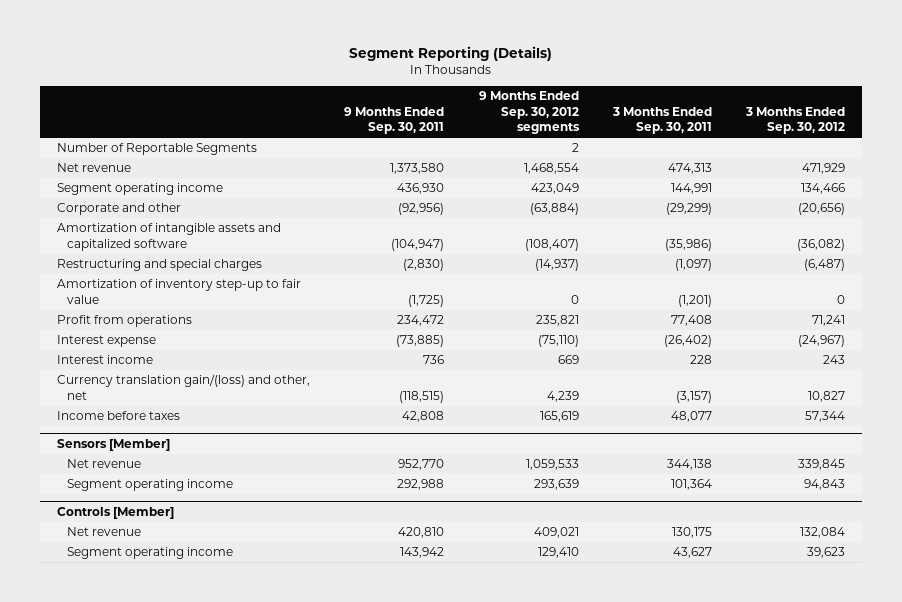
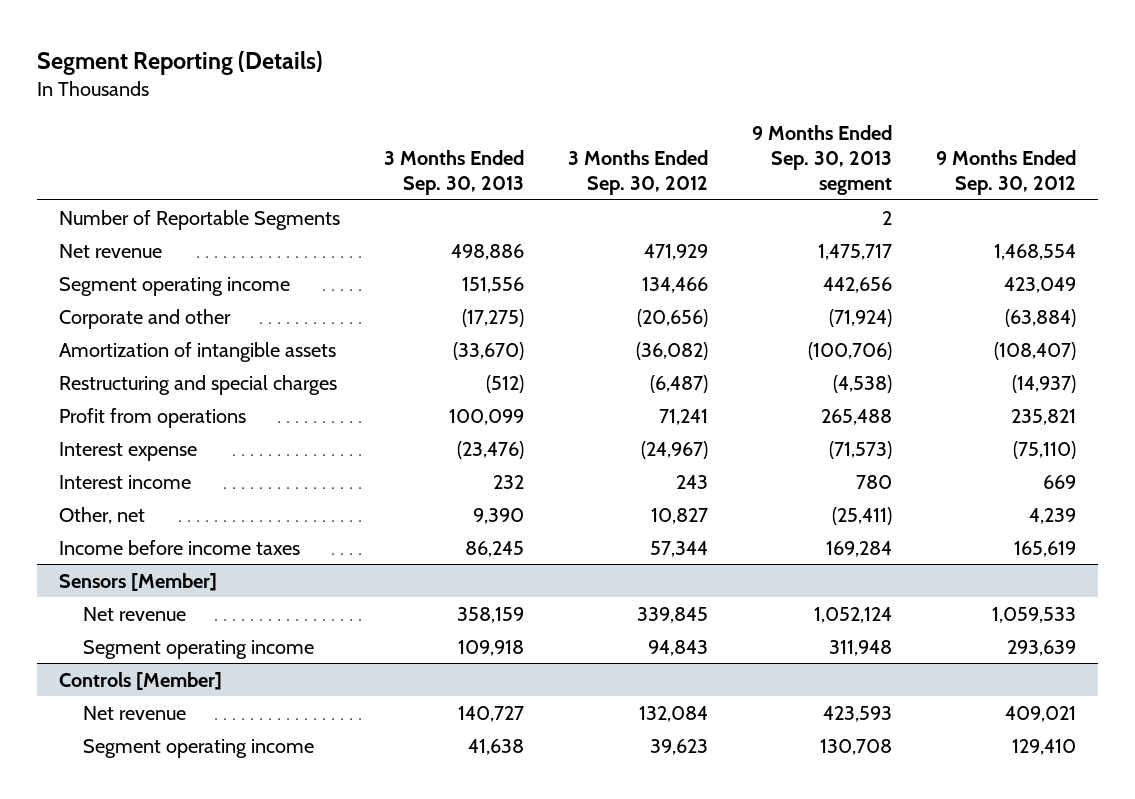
- | 9 Months Ended Sep. 30, 2011 | 9 Months Ended Sep. 30, 2012 segments | 3 Months Ended Sep. 30, 2011 | 3 Months Ended Sep. 30, 2012
+ | 3 Months Ended Sep. 30, 2013 | 3 Months Ended Sep. 30, 2012 | 9 Months Ended Sep. 30, 2013 segment | 9 Months Ended Sep. 30, 2012
- Amortization of intangible assets and capitalized software | (104,947) | (108,407) | (35,986) | (36,082)
+ Amortization of intangible assets | (33,670) | (36,082) | (100,706) | (108,407)
- Amortization of inventory step-up to fair value | (1,725) | 0 | (1,201) | 0
- Currency translation gain/(loss) and other, net | (118,515) | 4,239 | (3,157) | 10,827
- Income before taxes | 42,808 | 165,619 | 48,077 | 57,344
+ Other, net | 9,390 | 10,827 | (25,411) | 4,239
+ Income before income taxes | 86,245 | 57,344 | 169,284 | 165,619

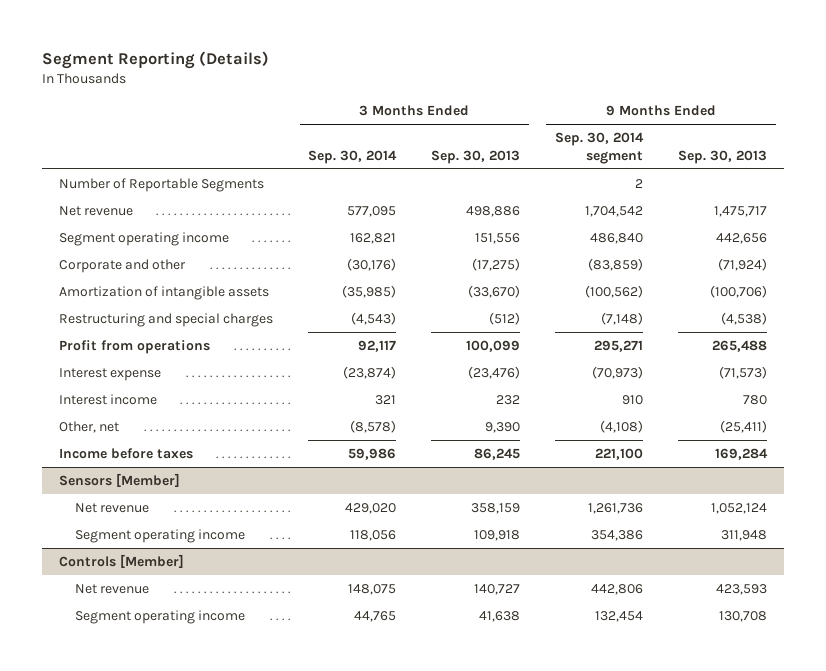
- | 3 Months Ended Sep. 30, 2013 | 3 Months Ended Sep. 30, 2012 | 9 Months Ended Sep. 30, 2013 segment | 9 Months Ended Sep. 30, 2012
+ | 3 Months Ended Sep. 30, 2014 | 3 Months Ended Sep. 30, 2013 | 9 Months Ended Sep. 30, 2014 segment | 9 Months Ended Sep. 30, 2013
- Income before income taxes | 86,245 | 57,344 | 169,284 | 165,619
+ Income before taxes | 59,986 | 86,245 | 221,100 | 169,284

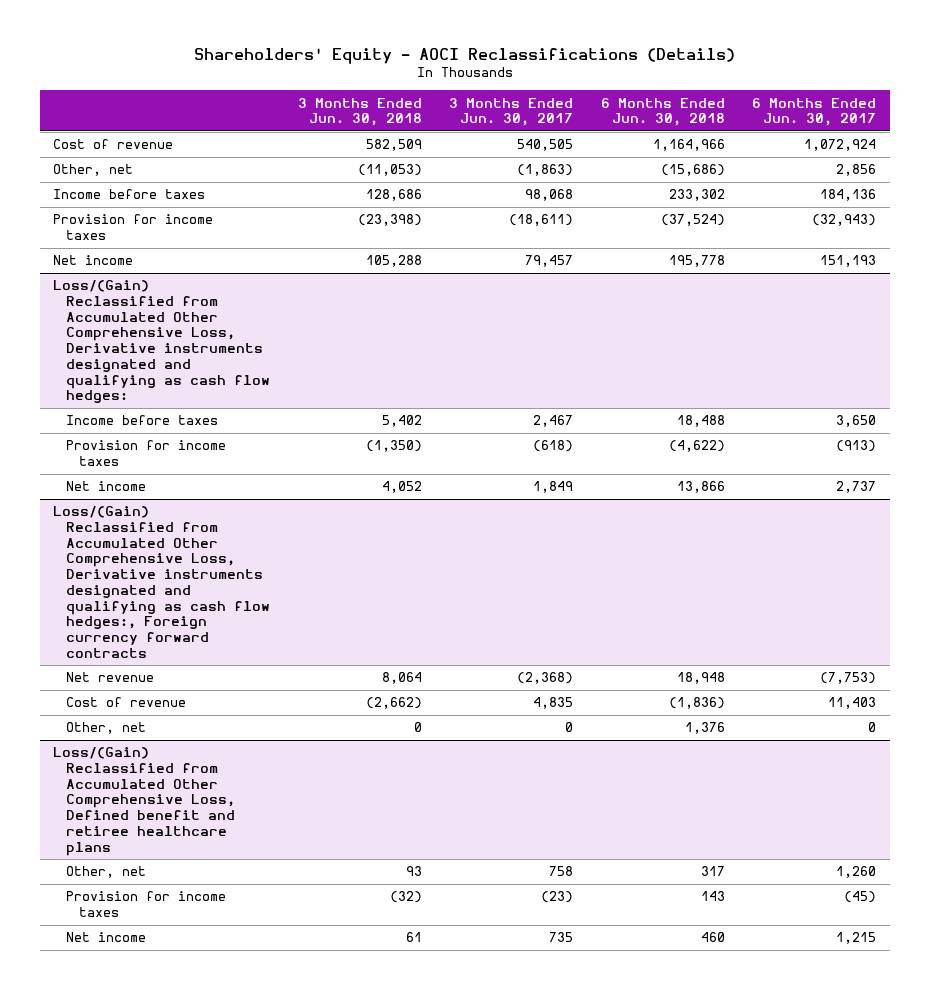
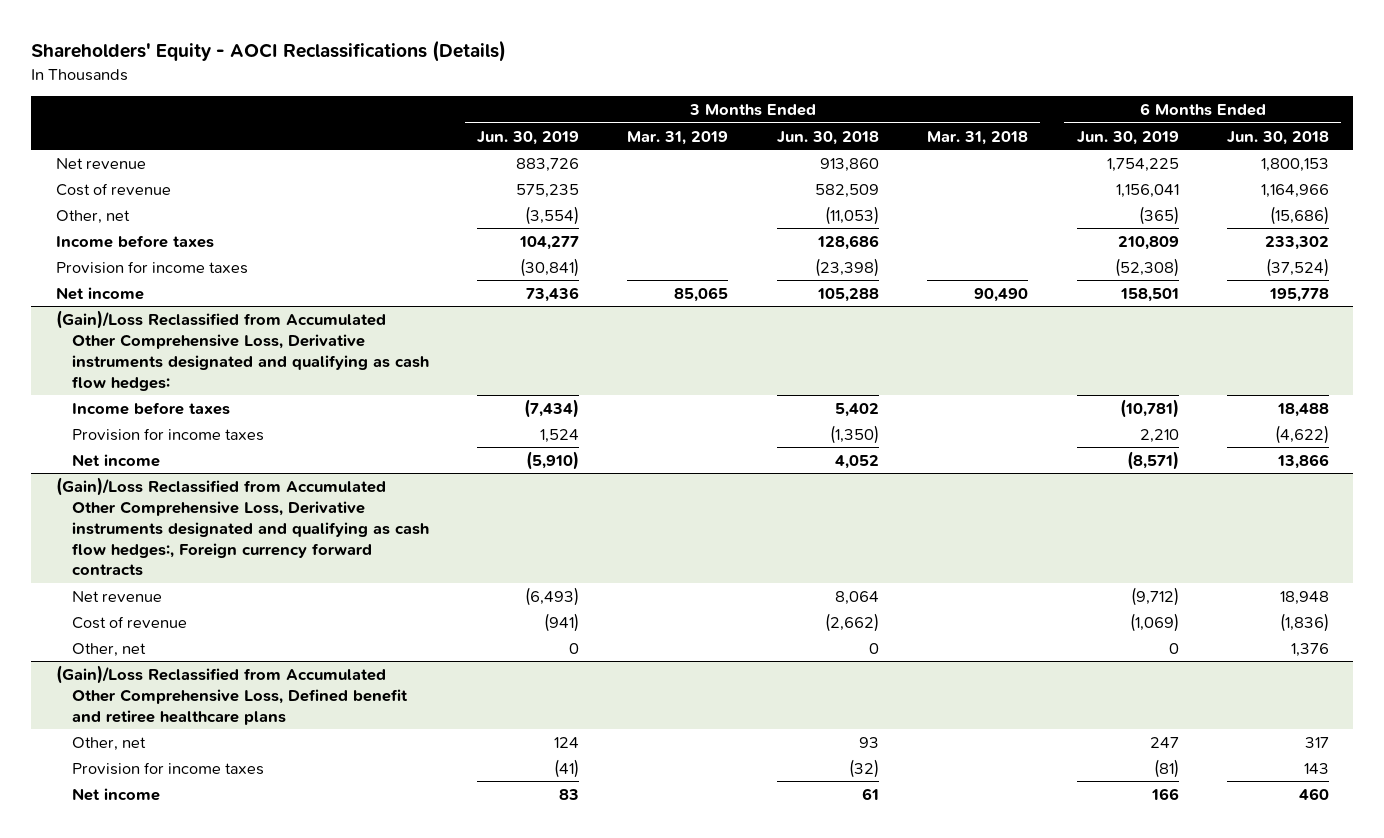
- | 3 Months Ended Jun. 30, 2018 | 3 Months Ended Jun. 30, 2017 | 6 Months Ended Jun. 30, 2018 | 6 Months Ended Jun. 30, 2017
+ | 3 Months Ended Jun. 30, 2019 | 3 Months Ended Mar. 31, 2019 | 3 Months Ended Jun. 30, 2018 | 3 Months Ended Mar. 31, 2018 | 6 Months Ended Jun. 30, 2019 | 6 Months Ended Jun. 30, 2018
+ Net revenue | 883,726 | | 913,860 | | 1,754,225 | 1,800,153
- Loss/(Gain) Reclassified from Accumulated Other Comprehensive Loss, Derivative instruments designated and qualifying as cash flow hedges:
+ (Gain)/Loss Reclassified from Accumulated Other Comprehensive Loss, Derivative instruments designated and qualifying as cash flow hedges:
- Loss/(Gain) Reclassified from Accumulated Other Comprehensive Loss, Derivative instruments designated and qualifying as cash flow hedges:, Foreign currency forward contracts
+ (Gain)/Loss Reclassified from Accumulated Other Comprehensive Loss, Derivative instruments designated and qualifying as cash flow hedges:, Foreign currency forward contracts
- Loss/(Gain) Reclassified from Accumulated Other Comprehensive Loss, Defined benefit and retiree healthcare plans
+ (Gain)/Loss Reclassified from Accumulated Other Comprehensive Loss, Defined benefit and retiree healthcare plans

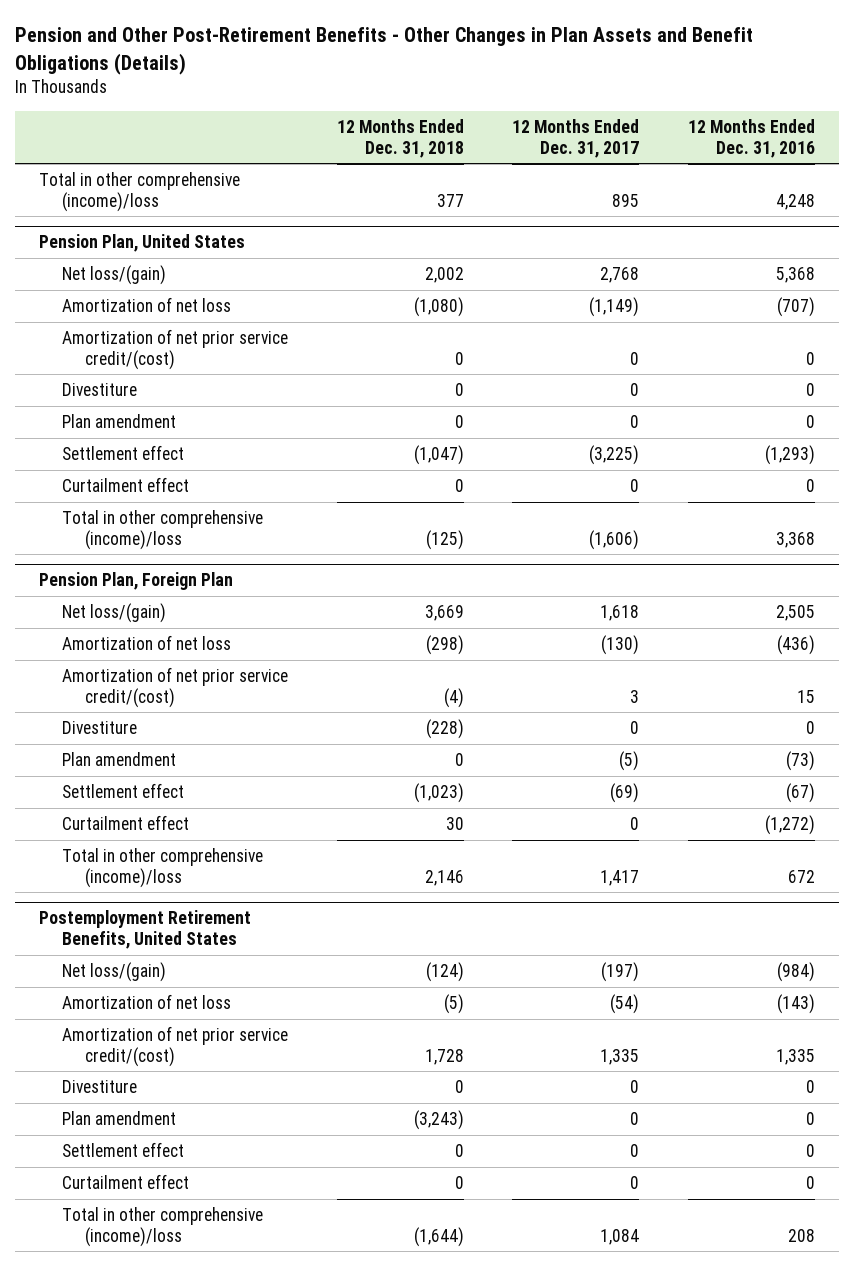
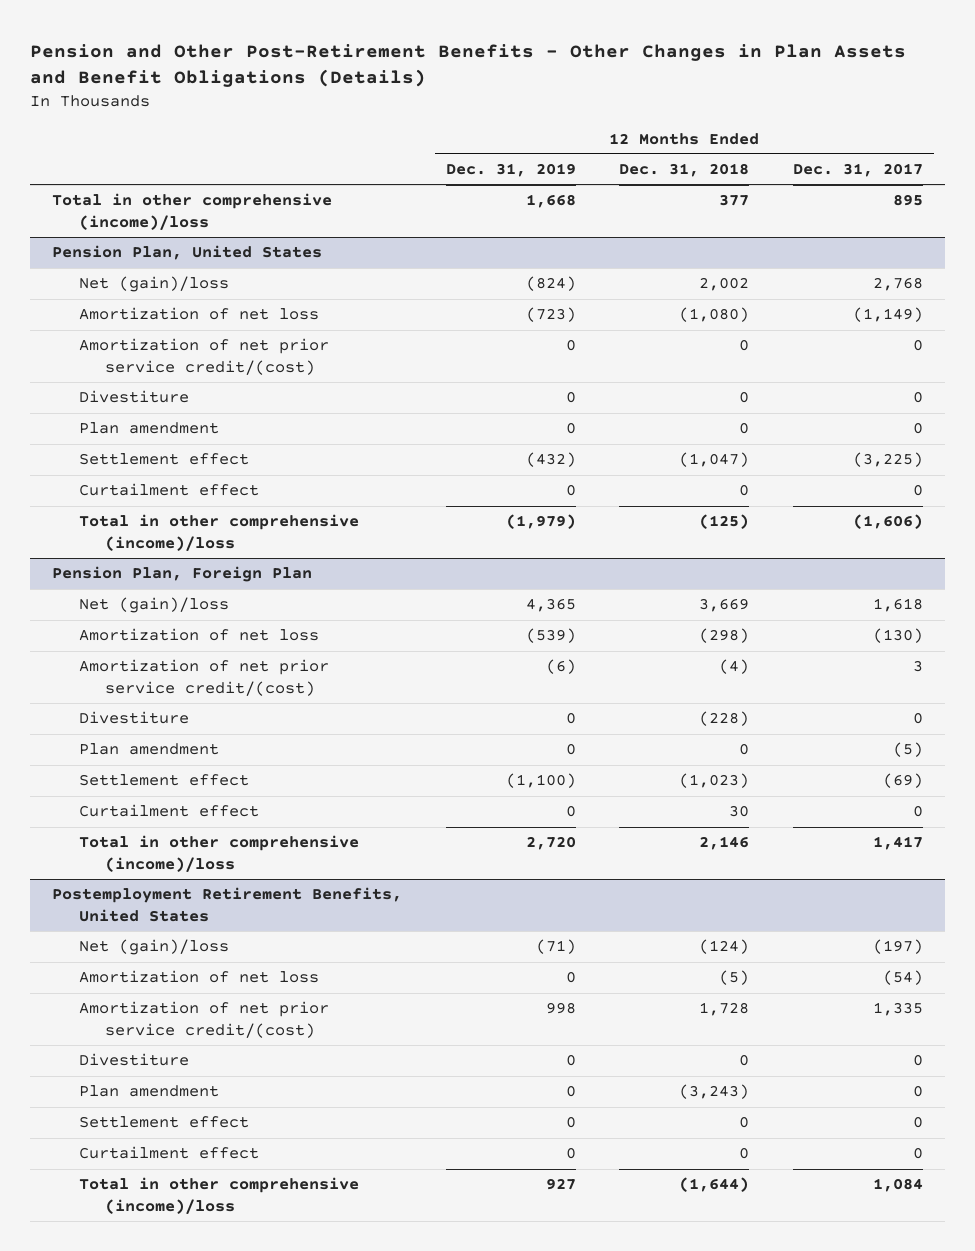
- | 12 Months Ended Dec. 31, 2018 | 12 Months Ended Dec. 31, 2017 | 12 Months Ended Dec. 31, 2016
+ | 12 Months Ended Dec. 31, 2019 | 12 Months Ended Dec. 31, 2018 | 12 Months Ended Dec. 31, 2017
@ Pension Plan, United States
- Net loss/(gain) | 2,002 | 2,768 | 5,368
+ Net (gain)/loss | (824) | 2,002 | 2,768
@ Pension Plan, Foreign Plan
- Net loss/(gain) | 3,669 | 1,618 | 2,505
+ Net (gain)/loss | 4,365 | 3,669 | 1,618
@ Postemployment Retirement Benefits, United States
- Net loss/(gain) | (124) | (197) | (984)
+ Net (gain)/loss | (71) | (124) | (197)

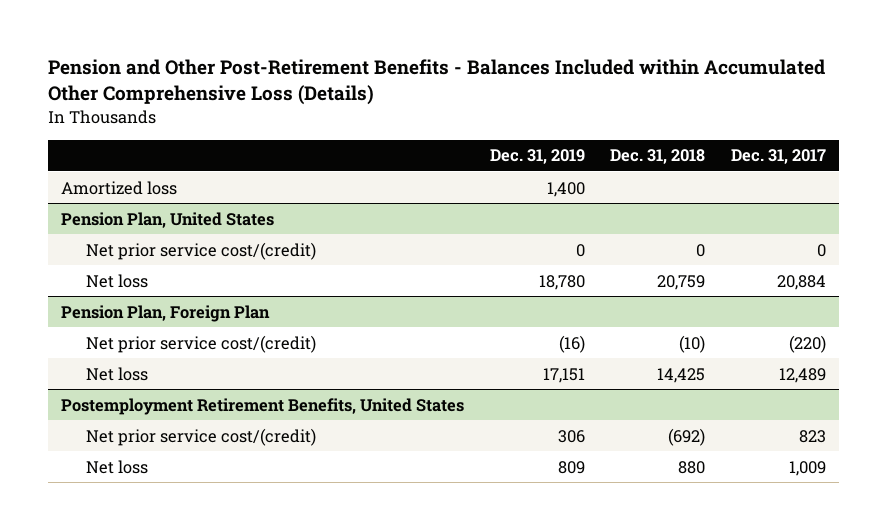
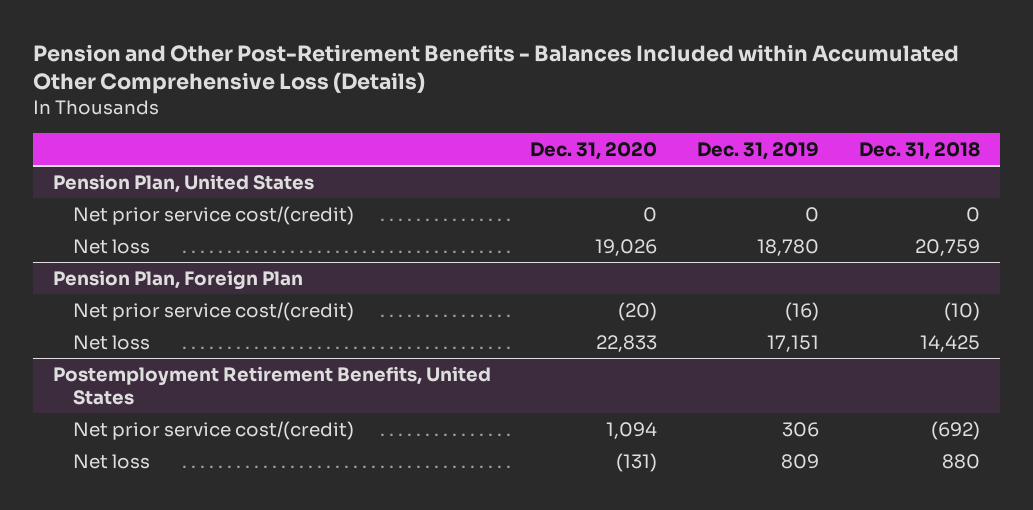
- | Dec. 31, 2019 | Dec. 31, 2018 | Dec. 31, 2017
+ | Dec. 31, 2020 | Dec. 31, 2019 | Dec. 31, 2018
- Amortized loss | 1,400 | |

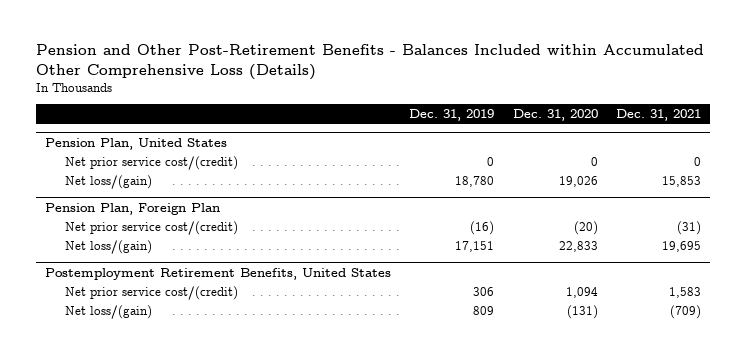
- | Dec. 31, 2020 | Dec. 31, 2019 | Dec. 31, 2018
+ | Dec. 31, 2019 | Dec. 31, 2020 | Dec. 31, 2021
@ Pension Plan, United States
- Net loss | 19,026 | 18,780 | 20,759
+ Net loss/(gain) | 18,780 | 19,026 | 15,853
@ Pension Plan, Foreign Plan
- Net loss | 22,833 | 17,151 | 14,425
+ Net loss/(gain) | 17,151 | 22,833 | 19,695
@ Postemployment Retirement Benefits, United States
- Net loss | (131) | 809 | 880
+ Net loss/(gain) | 809 | (131) | (709)

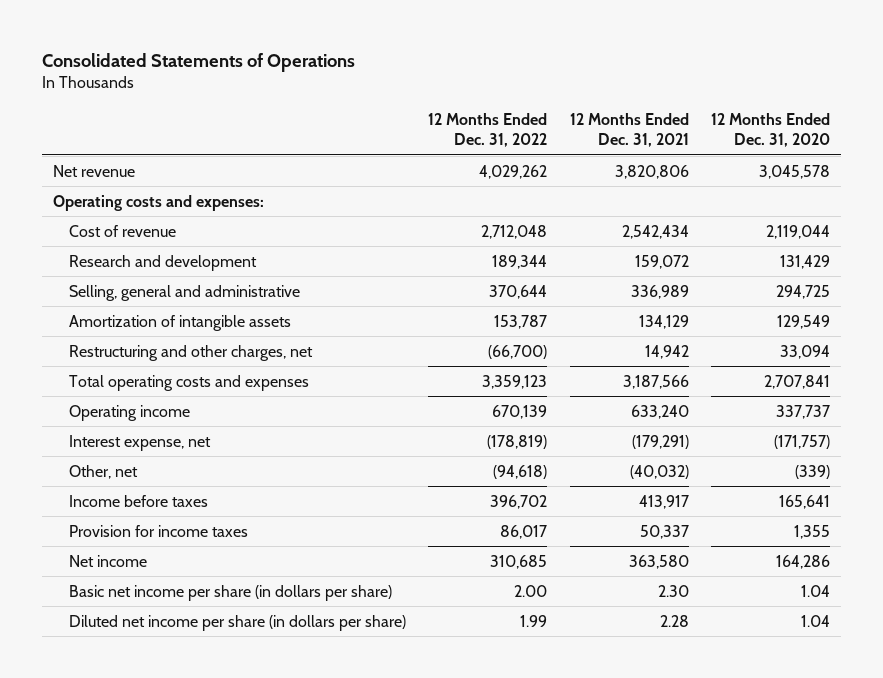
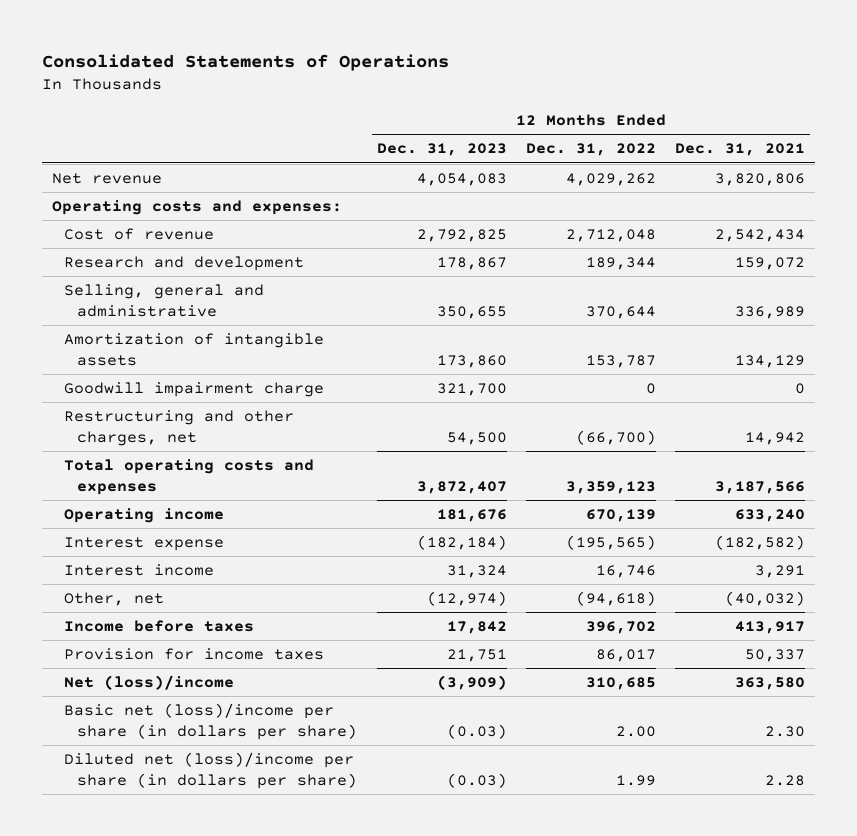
- | 12 Months Ended Dec. 31, 2022 | 12 Months Ended Dec. 31, 2021 | 12 Months Ended Dec. 31, 2020
+ | 12 Months Ended Dec. 31, 2023 | 12 Months Ended Dec. 31, 2022 | 12 Months Ended Dec. 31, 2021
+ Goodwill impairment charge | 321,700 | 0 | 0
- Interest expense, net | (178,819) | (179,291) | (171,757)
+ Interest expense | (182,184) | (195,565) | (182,582)
+ Interest income | 31,324 | 16,746 | 3,291
- Net income | 310,685 | 363,580 | 164,286
- Basic net income per share (in dollars per share) | 2.00 | 2.30 | 1.04
- Diluted net income per share (in dollars per share) | 1.99 | 2.28 | 1.04
+ Net (loss)/income | (3,909) | 310,685 | 363,580
+ Basic net (loss)/income per share (in dollars per share) | (0.03) | 2.00 | 2.30
+ Diluted net (loss)/income per share (in dollars per share) | (0.03) | 1.99 | 2.28

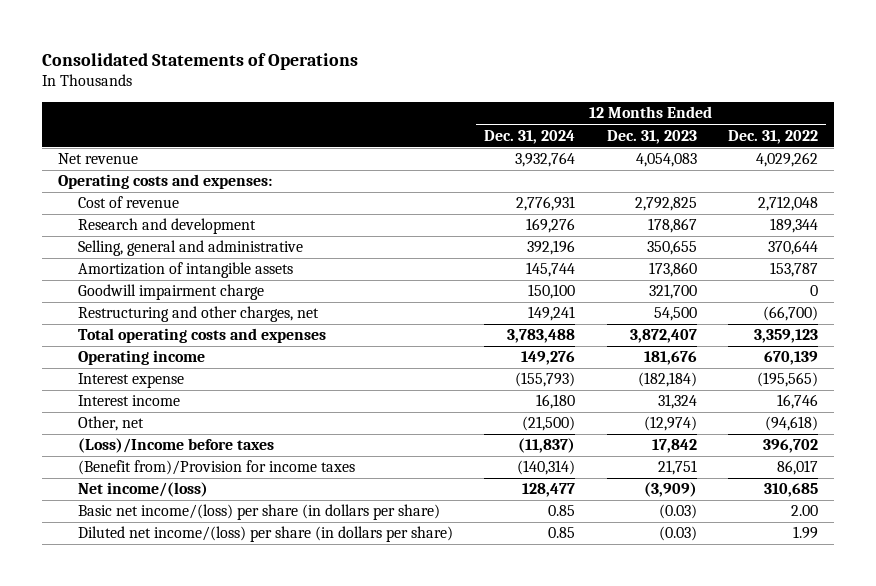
- | 12 Months Ended Dec. 31, 2023 | 12 Months Ended Dec. 31, 2022 | 12 Months Ended Dec. 31, 2021
+ | 12 Months Ended Dec. 31, 2024 | 12 Months Ended Dec. 31, 2023 | 12 Months Ended Dec. 31, 2022
- Income before taxes | 17,842 | 396,702 | 413,917
- Provision for income taxes | 21,751 | 86,017 | 50,337
- Net (loss)/income | (3,909) | 310,685 | 363,580
- Basic net (loss)/income per share (in dollars per share) | (0.03) | 2.00 | 2.30
- Diluted net (loss)/income per share (in dollars per share) | (0.03) | 1.99 | 2.28
+ (Loss)/Income before taxes | (11,837) | 17,842 | 396,702
+ (Benefit from)/Provision for income taxes | (140,314) | 21,751 | 86,017
+ Net income/(loss) | 128,477 | (3,909) | 310,685
+ Basic net income/(loss) per share (in dollars per share) | 0.85 | (0.03) | 2.00
+ Diluted net income/(loss) per share (in dollars per share) | 0.85 | (0.03) | 1.99

